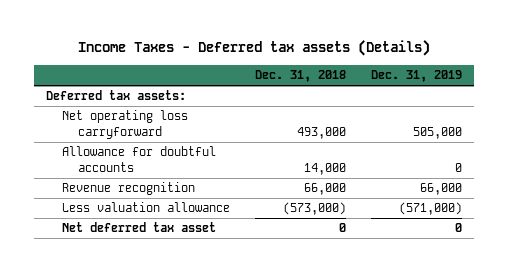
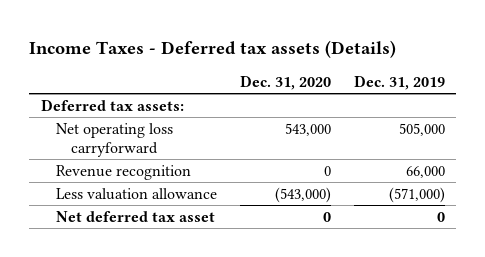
- | Dec. 31, 2018 | Dec. 31, 2019
+ | Dec. 31, 2020 | Dec. 31, 2019
- Allowance for doubtful accounts | 14,000 | 0

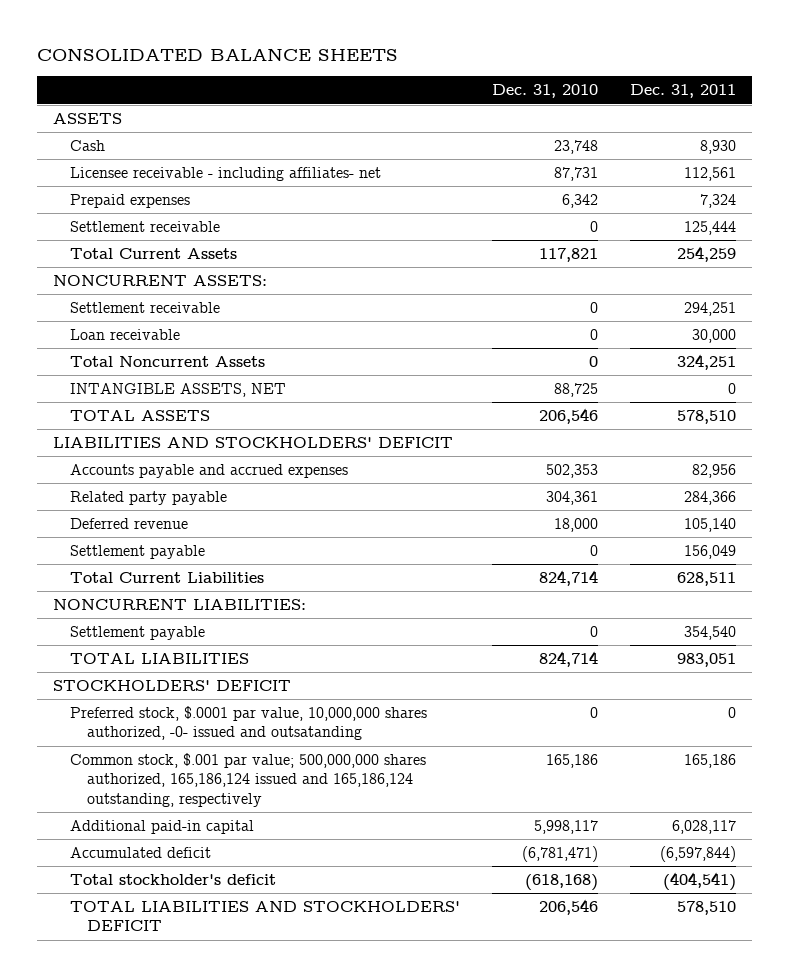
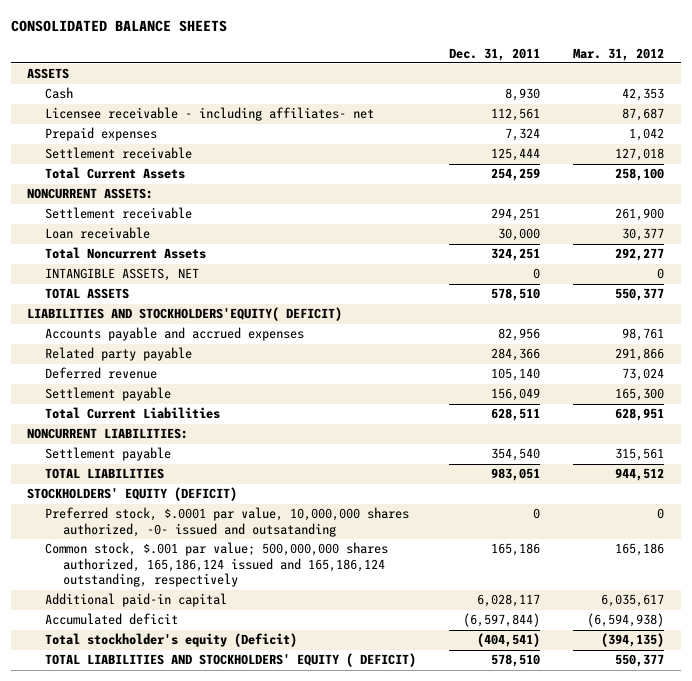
- | Dec. 31, 2010 | Dec. 31, 2011
+ | Dec. 31, 2011 | Mar. 31, 2012
- LIABILITIES AND STOCKHOLDERS' DEFICIT
+ LIABILITIES AND STOCKHOLDERS'EQUITY( DEFICIT)
- STOCKHOLDERS' DEFICIT
+ STOCKHOLDERS' EQUITY (DEFICIT)
- Total stockholder's deficit | (618,168) | (404,541)
- TOTAL LIABILITIES AND STOCKHOLDERS' DEFICIT | 206,546 | 578,510
+ Total stockholder's equity (Deficit) | (404,541) | (394,135)
+ TOTAL LIABILITIES AND STOCKHOLDERS' EQUITY ( DEFICIT) | 578,510 | 550,377

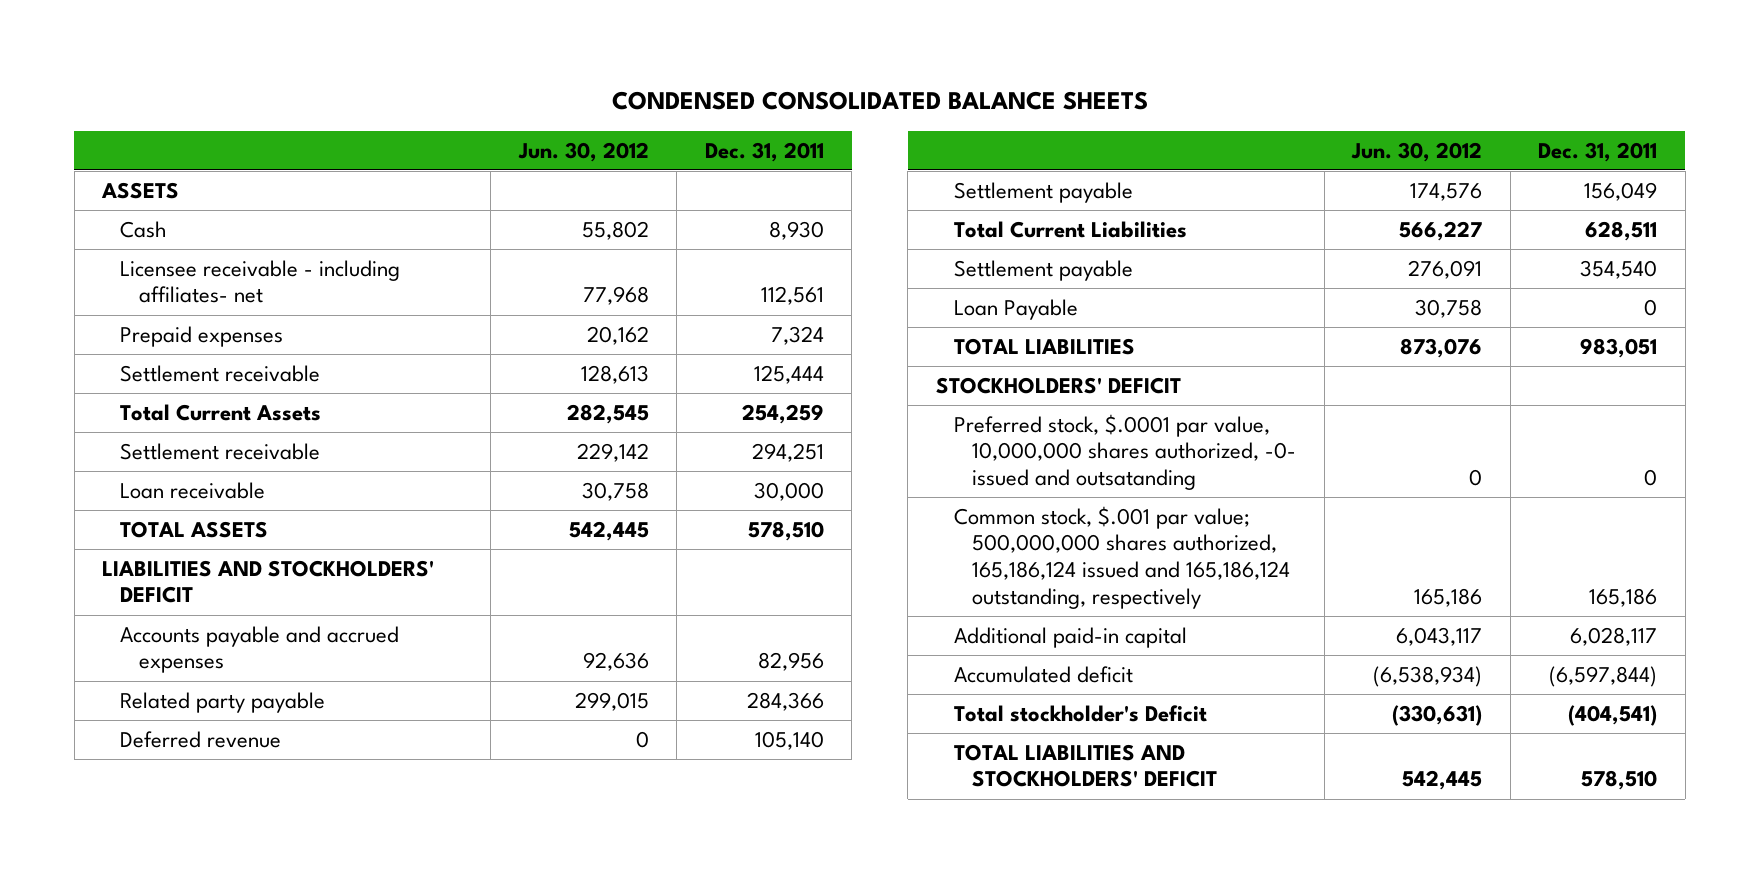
- CONSOLIDATED BALANCE SHEETS
+ CONDENSED CONSOLIDATED BALANCE SHEETS
- | Dec. 31, 2011 | Mar. 31, 2012
+ | Jun. 30, 2012 | Dec. 31, 2011
- NONCURRENT ASSETS:
- Total Noncurrent Assets | 324,251 | 292,277
- INTANGIBLE ASSETS, NET | 0 | 0
- LIABILITIES AND STOCKHOLDERS'EQUITY( DEFICIT)
+ LIABILITIES AND STOCKHOLDERS' DEFICIT
- NONCURRENT LIABILITIES:
+ Loan Payable | 30,758 | 0
- STOCKHOLDERS' EQUITY (DEFICIT)
+ STOCKHOLDERS' DEFICIT
- Total stockholder's equity (Deficit) | (404,541) | (394,135)
- TOTAL LIABILITIES AND STOCKHOLDERS' EQUITY ( DEFICIT) | 578,510 | 550,377
+ Total stockholder's Deficit | (330,631) | (404,541)
+ TOTAL LIABILITIES AND STOCKHOLDERS' DEFICIT | 542,445 | 578,510

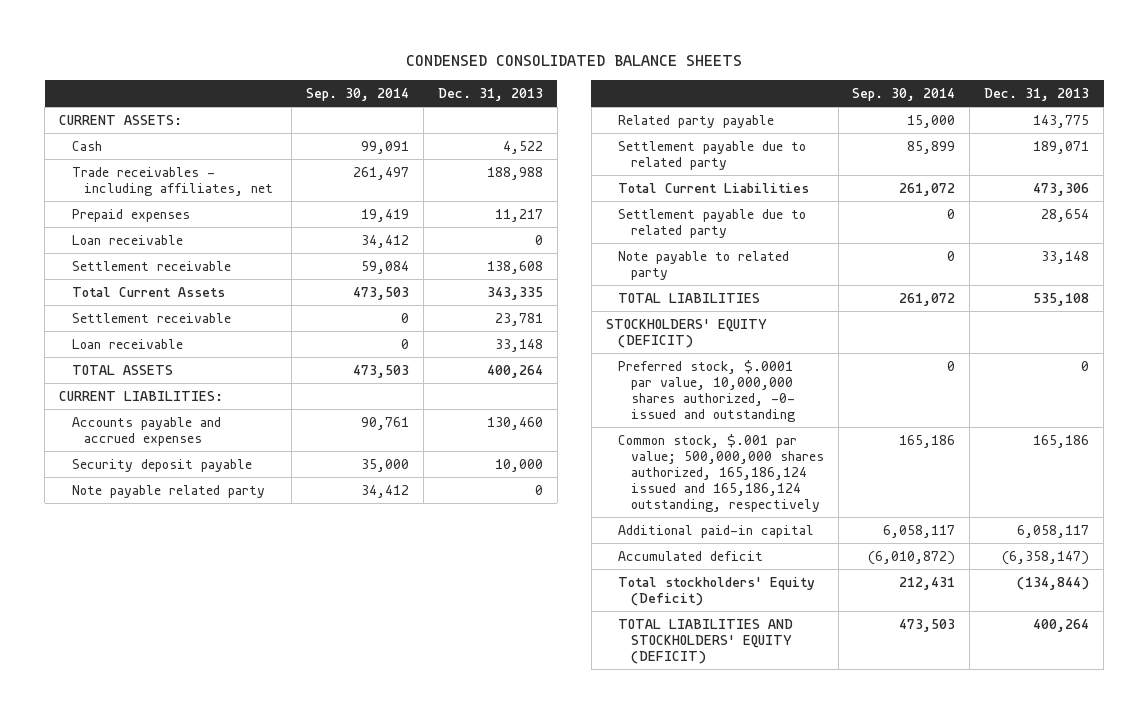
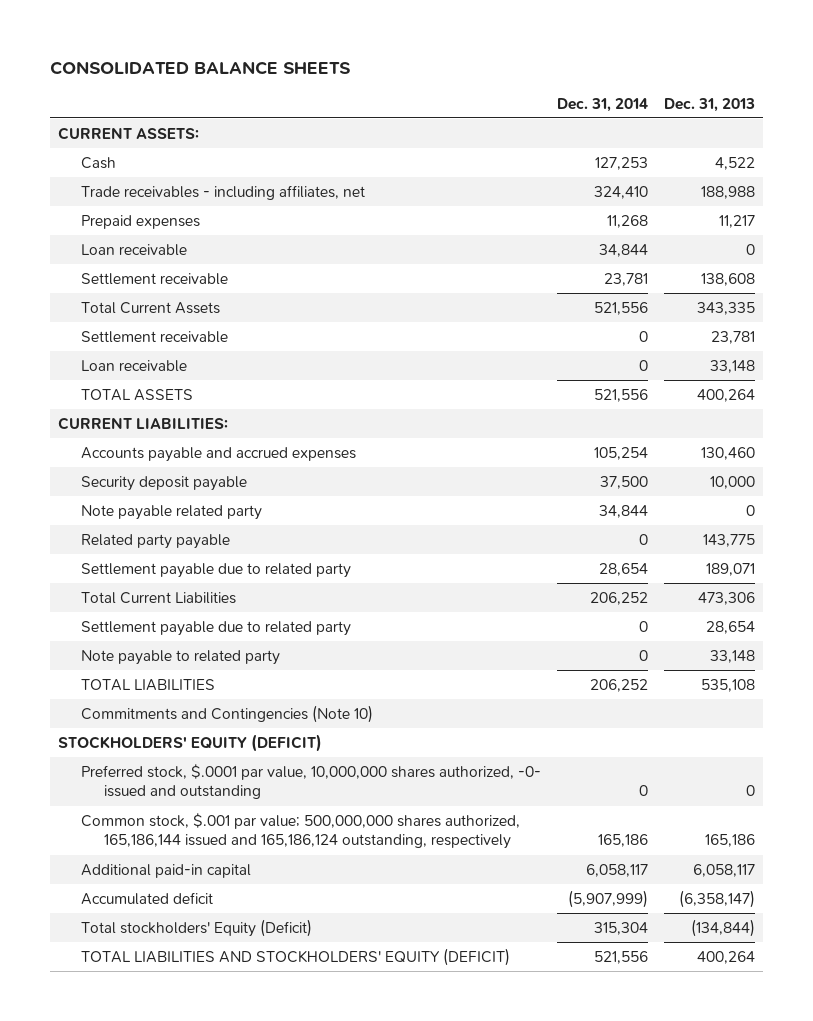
- CONDENSED CONSOLIDATED BALANCE SHEETS
+ CONSOLIDATED BALANCE SHEETS
- | Sep. 30, 2014 | Dec. 31, 2013
+ | Dec. 31, 2014 | Dec. 31, 2013
+ Commitments and Contingencies (Note 10)
- Common stock, $.001 par value; 500,000,000 shares authorized, 165,186,124 issued and 165,186,124 outstanding, respectively | 165,186 | 165,186
+ Common stock, $.001 par value; 500,000,000 shares authorized, 165,186,144 issued and 165,186,124 outstanding, respectively | 165,186 | 165,186

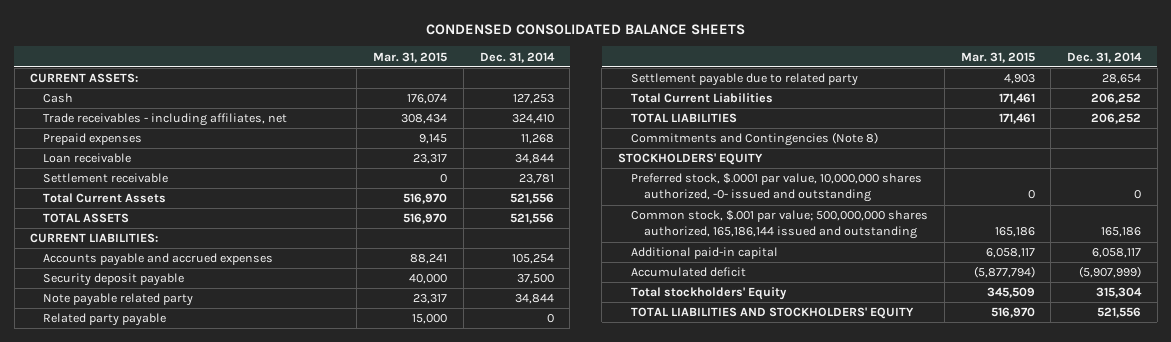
- CONSOLIDATED BALANCE SHEETS
+ CONDENSED CONSOLIDATED BALANCE SHEETS
- | Dec. 31, 2014 | Dec. 31, 2013
+ | Mar. 31, 2015 | Dec. 31, 2014
- Settlement receivable | 0 | 23,781
- Loan receivable | 0 | 33,148
- Settlement payable due to related party | 0 | 28,654
- Note payable to related party | 0 | 33,148
- Commitments and Contingencies (Note 10)
- STOCKHOLDERS' EQUITY (DEFICIT)
+ Commitments and Contingencies (Note 8)
+ STOCKHOLDERS' EQUITY
- Common stock, $.001 par value; 500,000,000 shares authorized, 165,186,144 issued and 165,186,124 outstanding, respectively | 165,186 | 165,186
+ Common stock, $.001 par value; 500,000,000 shares authorized, 165,186,144 issued and outstanding | 165,186 | 165,186
- Total stockholders' Equity (Deficit) | 315,304 | (134,844)
- TOTAL LIABILITIES AND STOCKHOLDERS' EQUITY (DEFICIT) | 521,556 | 400,264
+ Total stockholders' Equity | 345,509 | 315,304
+ TOTAL LIABILITIES AND STOCKHOLDERS' EQUITY | 516,970 | 521,556

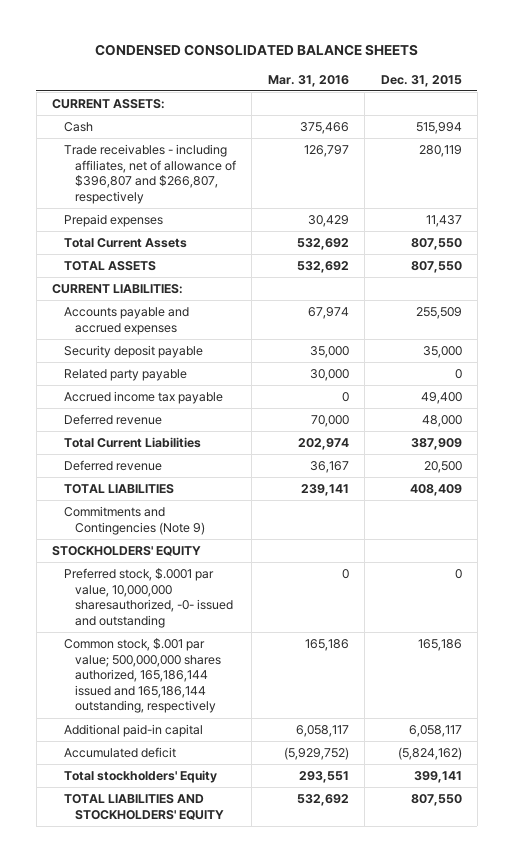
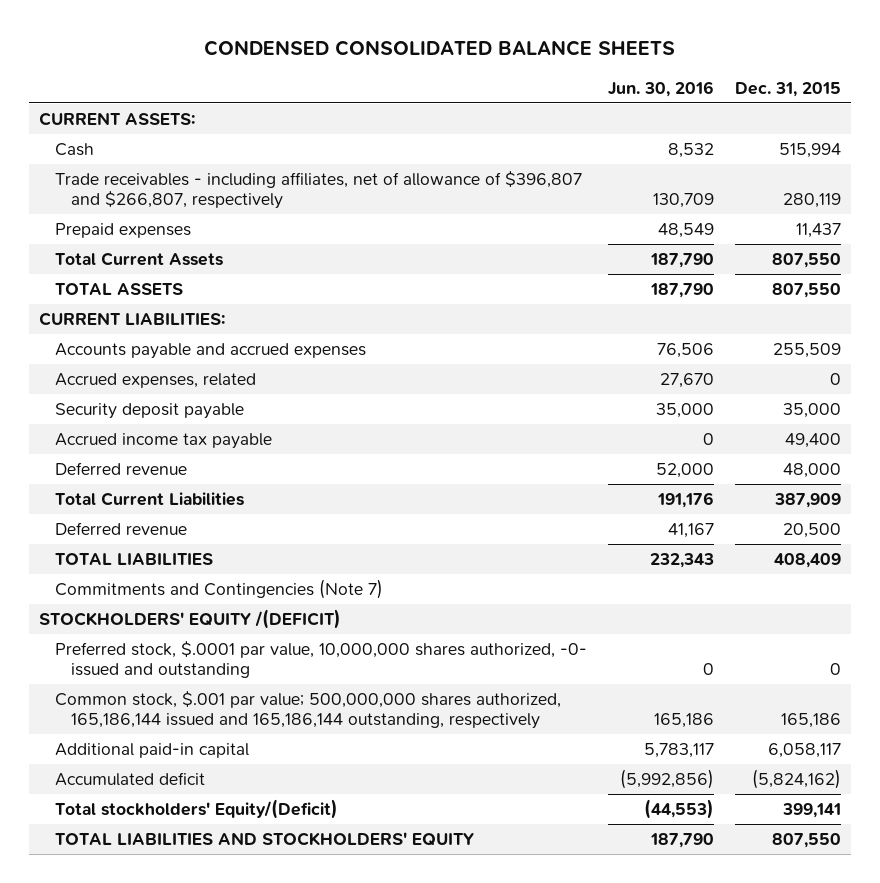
- | Mar. 31, 2016 | Dec. 31, 2015
+ | Jun. 30, 2016 | Dec. 31, 2015
+ Accrued expenses, related | 27,670 | 0
- Related party payable | 30,000 | 0
- Commitments and Contingencies (Note 9)
- STOCKHOLDERS' EQUITY
- Preferred stock, $.0001 par value, 10,000,000 sharesauthorized, -0- issued and outstanding | 0 | 0
+ Commitments and Contingencies (Note 7)
+ STOCKHOLDERS' EQUITY /(DEFICIT)
+ Preferred stock, $.0001 par value, 10,000,000 shares authorized, -0- issued and outstanding | 0 | 0
- Total stockholders' Equity | 293,551 | 399,141
+ Total stockholders' Equity/(Deficit) | (44,553) | 399,141

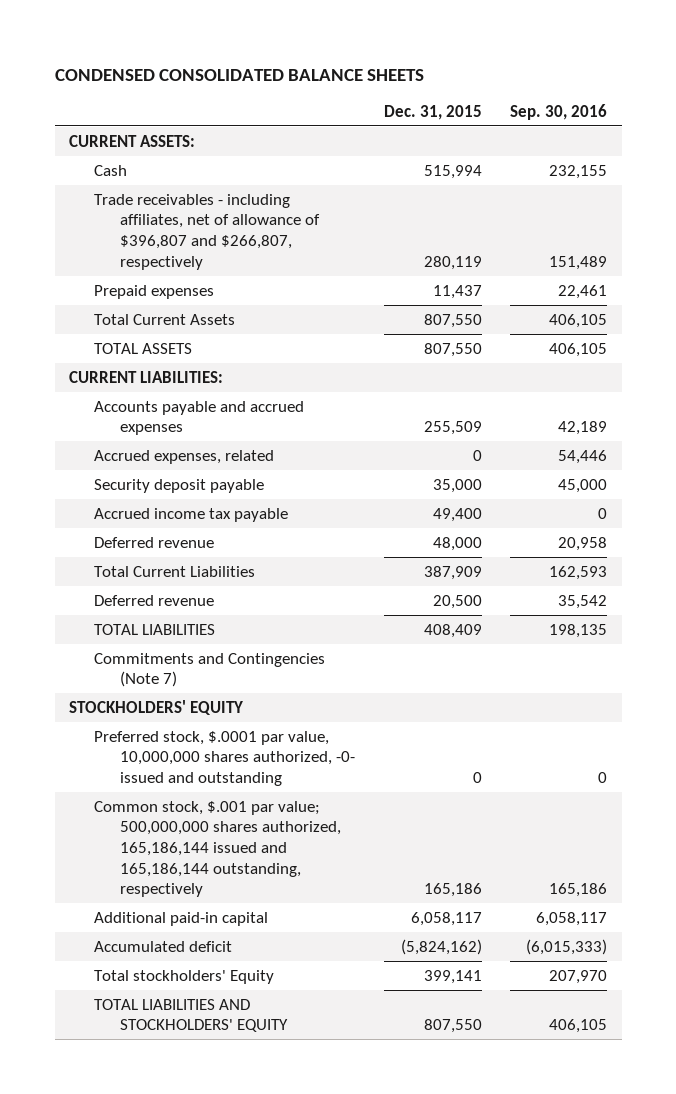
- | Jun. 30, 2016 | Dec. 31, 2015
+ | Dec. 31, 2015 | Sep. 30, 2016
- STOCKHOLDERS' EQUITY /(DEFICIT)
+ STOCKHOLDERS' EQUITY
- Total stockholders' Equity/(Deficit) | (44,553) | 399,141
+ Total stockholders' Equity | 399,141 | 207,970

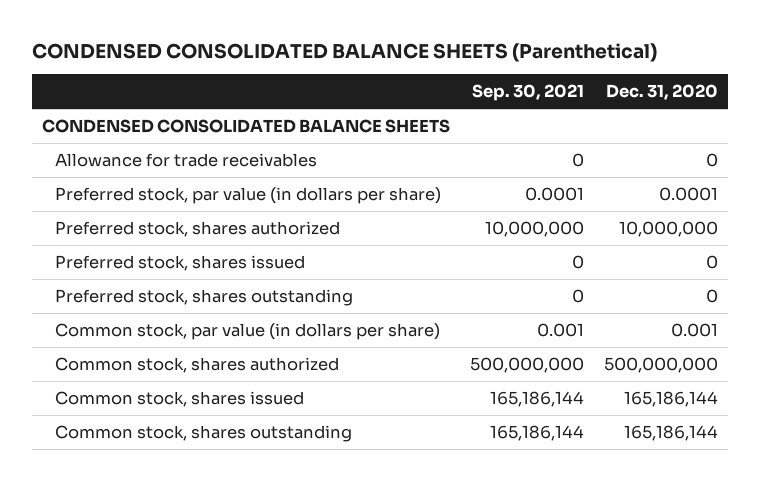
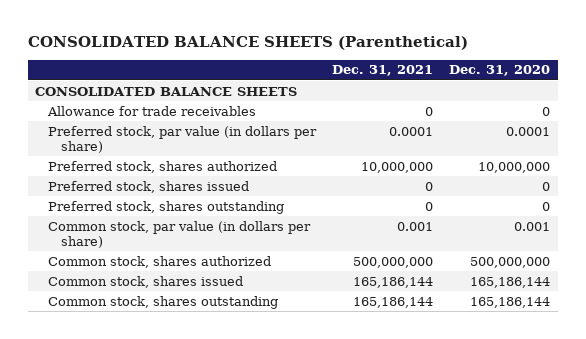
- CONDENSED CONSOLIDATED BALANCE SHEETS (Parenthetical)
+ CONSOLIDATED BALANCE SHEETS (Parenthetical)
- | Sep. 30, 2021 | Dec. 31, 2020
+ | Dec. 31, 2021 | Dec. 31, 2020
- CONDENSED CONSOLIDATED BALANCE SHEETS
+ CONSOLIDATED BALANCE SHEETS

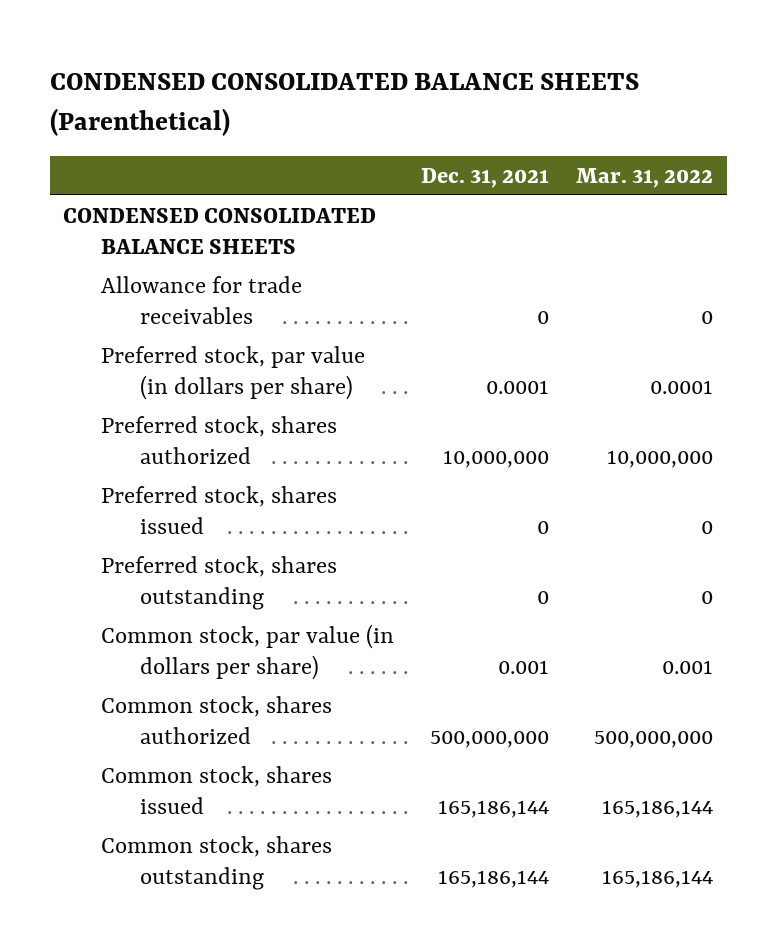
- CONSOLIDATED BALANCE SHEETS (Parenthetical)
+ CONDENSED CONSOLIDATED BALANCE SHEETS (Parenthetical)
- | Dec. 31, 2021 | Dec. 31, 2020
+ | Dec. 31, 2021 | Mar. 31, 2022
- CONSOLIDATED BALANCE SHEETS
+ CONDENSED CONSOLIDATED BALANCE SHEETS

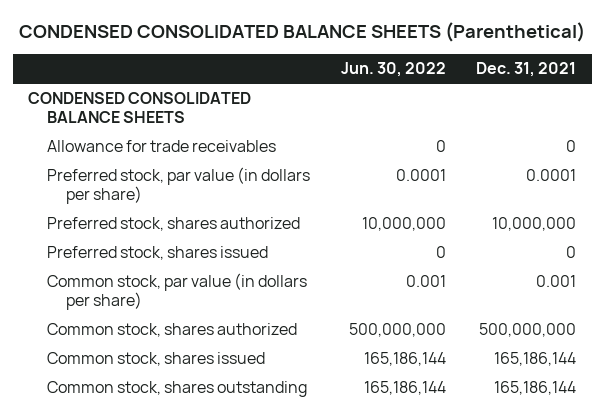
- | Dec. 31, 2021 | Mar. 31, 2022
+ | Jun. 30, 2022 | Dec. 31, 2021
- Preferred stock, shares outstanding | 0 | 0

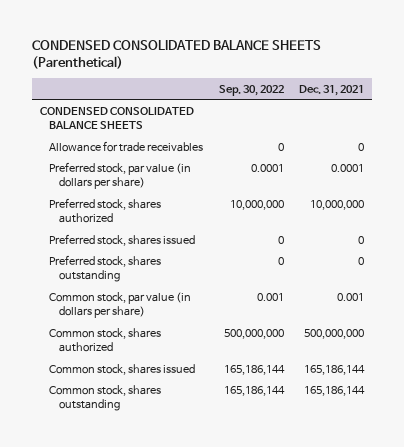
- | Jun. 30, 2022 | Dec. 31, 2021
+ | Sep. 30, 2022 | Dec. 31, 2021
+ Preferred stock, shares outstanding | 0 | 0

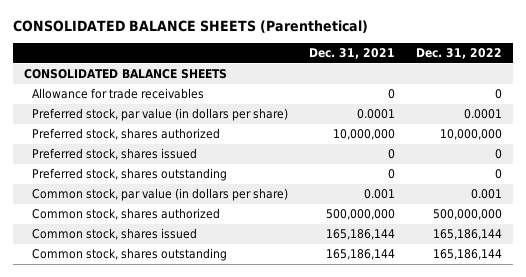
- CONDENSED CONSOLIDATED BALANCE SHEETS (Parenthetical)
+ CONSOLIDATED BALANCE SHEETS (Parenthetical)
- | Sep. 30, 2022 | Dec. 31, 2021
+ | Dec. 31, 2021 | Dec. 31, 2022
- CONDENSED CONSOLIDATED BALANCE SHEETS
+ CONSOLIDATED BALANCE SHEETS

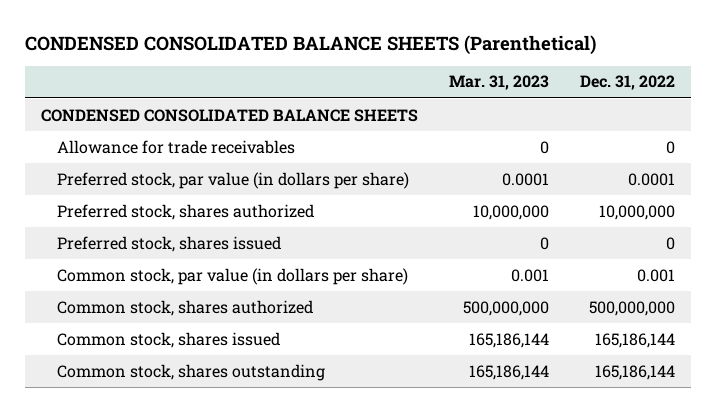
- CONSOLIDATED BALANCE SHEETS (Parenthetical)
+ CONDENSED CONSOLIDATED BALANCE SHEETS (Parenthetical)
- | Dec. 31, 2021 | Dec. 31, 2022
+ | Mar. 31, 2023 | Dec. 31, 2022
- CONSOLIDATED BALANCE SHEETS
+ CONDENSED CONSOLIDATED BALANCE SHEETS
- Preferred stock, shares outstanding | 0 | 0

